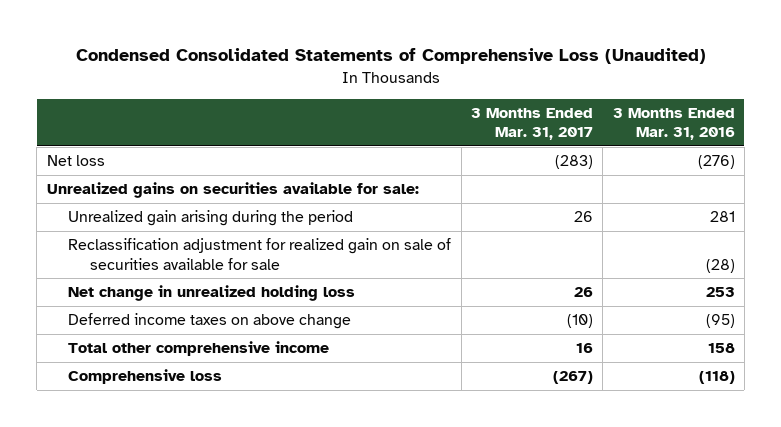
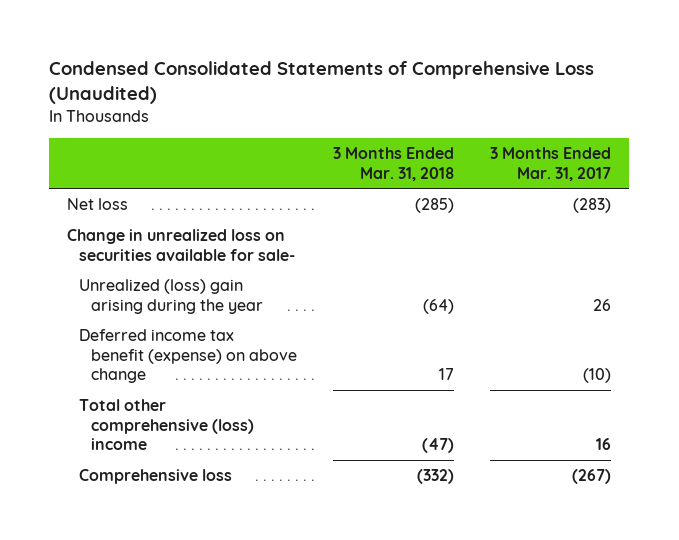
- | 3 Months Ended Mar. 31, 2017 | 3 Months Ended Mar. 31, 2016
+ | 3 Months Ended Mar. 31, 2018 | 3 Months Ended Mar. 31, 2017
- Unrealized gains on securities available for sale:
- Unrealized gain arising during the period | 26 | 281
- Reclassification adjustment for realized gain on sale of securities available for sale | | (28)
- Net change in unrealized holding loss | 26 | 253
- Deferred income taxes on above change | (10) | (95)
- Total other comprehensive income | 16 | 158
+ Change in unrealized loss on securities available for sale-
+ Unrealized (loss) gain arising during the year | (64) | 26
+ Deferred income tax benefit (expense) on above change | 17 | (10)
+ Total other comprehensive (loss) income | (47) | 16

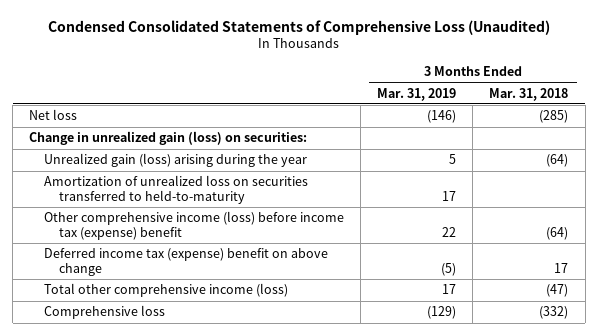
- | 3 Months Ended Mar. 31, 2018 | 3 Months Ended Mar. 31, 2017
+ | 3 Months Ended Mar. 31, 2019 | 3 Months Ended Mar. 31, 2018
- Change in unrealized loss on securities available for sale-
- Unrealized (loss) gain arising during the year | (64) | 26
- Deferred income tax benefit (expense) on above change | 17 | (10)
- Total other comprehensive (loss) income | (47) | 16
+ Change in unrealized gain (loss) on securities:
+ Unrealized gain (loss) arising during the year | 5 | (64)
+ Amortization of unrealized loss on securities transferred to held-to-maturity | 17 |
+ Other comprehensive income (loss) before income tax (expense) benefit | 22 | (64)
+ Deferred income tax (expense) benefit on above change | (5) | 17
+ Total other comprehensive income (loss) | 17 | (47)

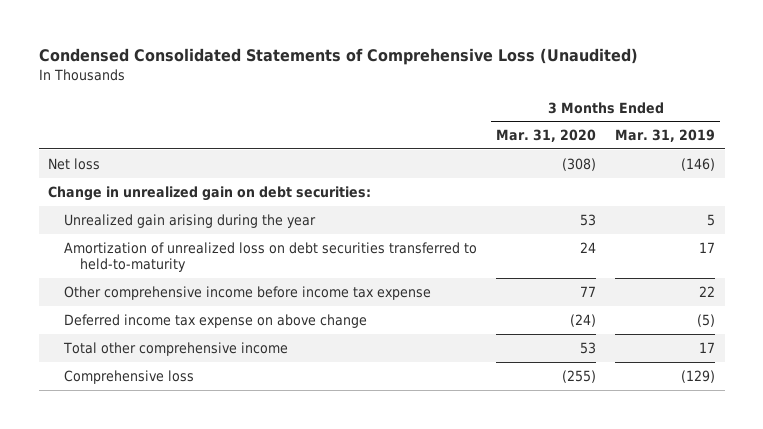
- | 3 Months Ended Mar. 31, 2019 | 3 Months Ended Mar. 31, 2018
+ | 3 Months Ended Mar. 31, 2020 | 3 Months Ended Mar. 31, 2019
- Change in unrealized gain (loss) on securities:
- Unrealized gain (loss) arising during the year | 5 | (64)
- Amortization of unrealized loss on securities transferred to held-to-maturity | 17 |
- Other comprehensive income (loss) before income tax (expense) benefit | 22 | (64)
- Deferred income tax (expense) benefit on above change | (5) | 17
- Total other comprehensive income (loss) | 17 | (47)
+ Change in unrealized gain on debt securities:
+ Unrealized gain arising during the year | 53 | 5
+ Amortization of unrealized loss on debt securities transferred to held-to-maturity | 24 | 17
+ Other comprehensive income before income tax expense | 77 | 22
+ Deferred income tax expense on above change | (24) | (5)
+ Total other comprehensive income | 53 | 17

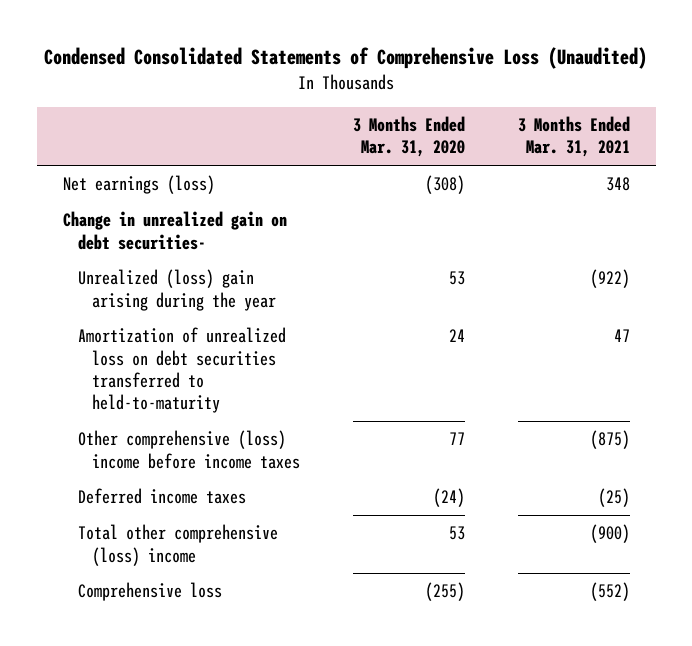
- | 3 Months Ended Mar. 31, 2020 | 3 Months Ended Mar. 31, 2019
+ | 3 Months Ended Mar. 31, 2020 | 3 Months Ended Mar. 31, 2021
- Net loss | (308) | (146)
- Change in unrealized gain on debt securities:
- Unrealized gain arising during the year | 53 | 5
+ Net earnings (loss) | (308) | 348
+ Change in unrealized gain on debt securities-
+ Unrealized (loss) gain arising during the year | 53 | (922)
- Other comprehensive income before income tax expense | 77 | 22
- Deferred income tax expense on above change | (24) | (5)
- Total other comprehensive income | 53 | 17
+ Other comprehensive (loss) income before income taxes | 77 | (875)
+ Deferred income taxes | (24) | (25)
+ Total other comprehensive (loss) income | 53 | (900)

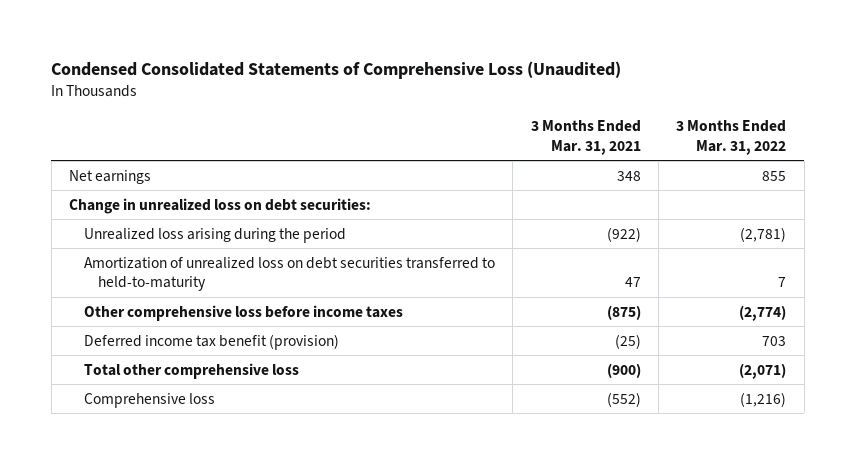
- | 3 Months Ended Mar. 31, 2020 | 3 Months Ended Mar. 31, 2021
+ | 3 Months Ended Mar. 31, 2021 | 3 Months Ended Mar. 31, 2022
- Net earnings (loss) | (308) | 348
- Change in unrealized gain on debt securities-
- Unrealized (loss) gain arising during the year | 53 | (922)
+ Net earnings | 348 | 855
+ Change in unrealized loss on debt securities:
+ Unrealized loss arising during the period | (922) | (2,781)
- Other comprehensive (loss) income before income taxes | 77 | (875)
- Deferred income taxes | (24) | (25)
- Total other comprehensive (loss) income | 53 | (900)
+ Other comprehensive loss before income taxes | (875) | (2,774)
+ Deferred income tax benefit (provision) | (25) | 703
+ Total other comprehensive loss | (900) | (2,071)

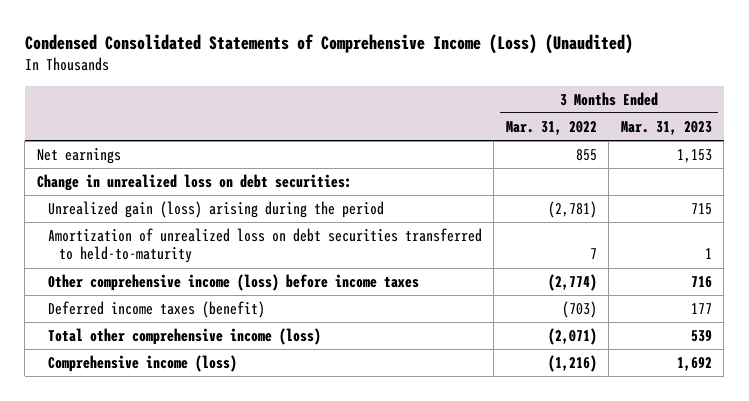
- Condensed Consolidated Statements of Comprehensive Loss (Unaudited)
+ Condensed Consolidated Statements of Comprehensive Income (Loss) (Unaudited)
- | 3 Months Ended Mar. 31, 2021 | 3 Months Ended Mar. 31, 2022
+ | 3 Months Ended Mar. 31, 2022 | 3 Months Ended Mar. 31, 2023
- Unrealized loss arising during the period | (922) | (2,781)
+ Unrealized gain (loss) arising during the period | (2,781) | 715
- Other comprehensive loss before income taxes | (875) | (2,774)
- Deferred income tax benefit (provision) | (25) | 703
- Total other comprehensive loss | (900) | (2,071)
- Comprehensive loss | (552) | (1,216)
+ Other comprehensive income (loss) before income taxes | (2,774) | 716
+ Deferred income taxes (benefit) | (703) | 177
+ Total other comprehensive income (loss) | (2,071) | 539
+ Comprehensive income (loss) | (1,216) | 1,692

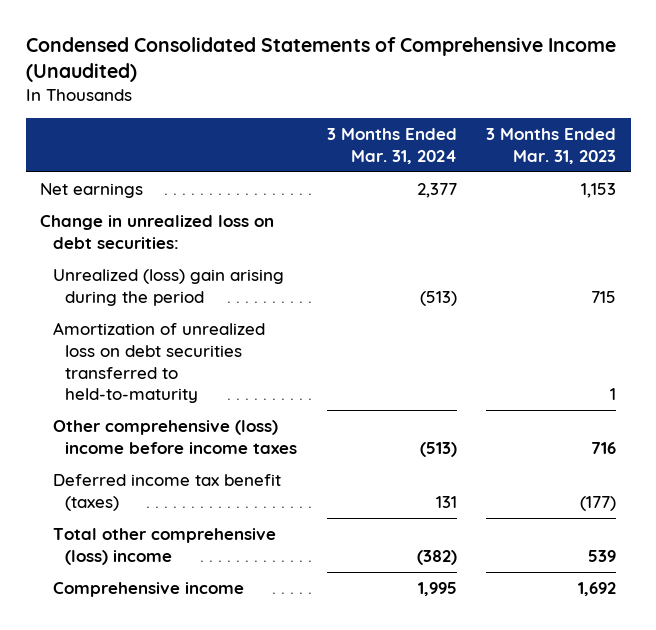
- Condensed Consolidated Statements of Comprehensive Income (Loss) (Unaudited)
+ Condensed Consolidated Statements of Comprehensive Income (Unaudited)
- | 3 Months Ended Mar. 31, 2022 | 3 Months Ended Mar. 31, 2023
+ | 3 Months Ended Mar. 31, 2024 | 3 Months Ended Mar. 31, 2023
- Unrealized gain (loss) arising during the period | (2,781) | 715
+ Unrealized (loss) gain arising during the period | (513) | 715
- Other comprehensive income (loss) before income taxes | (2,774) | 716
- Deferred income taxes (benefit) | (703) | 177
- Total other comprehensive income (loss) | (2,071) | 539
- Comprehensive income (loss) | (1,216) | 1,692
+ Other comprehensive (loss) income before income taxes | (513) | 716
+ Deferred income tax benefit (taxes) | 131 | (177)
+ Total other comprehensive (loss) income | (382) | 539
+ Comprehensive income | 1,995 | 1,692

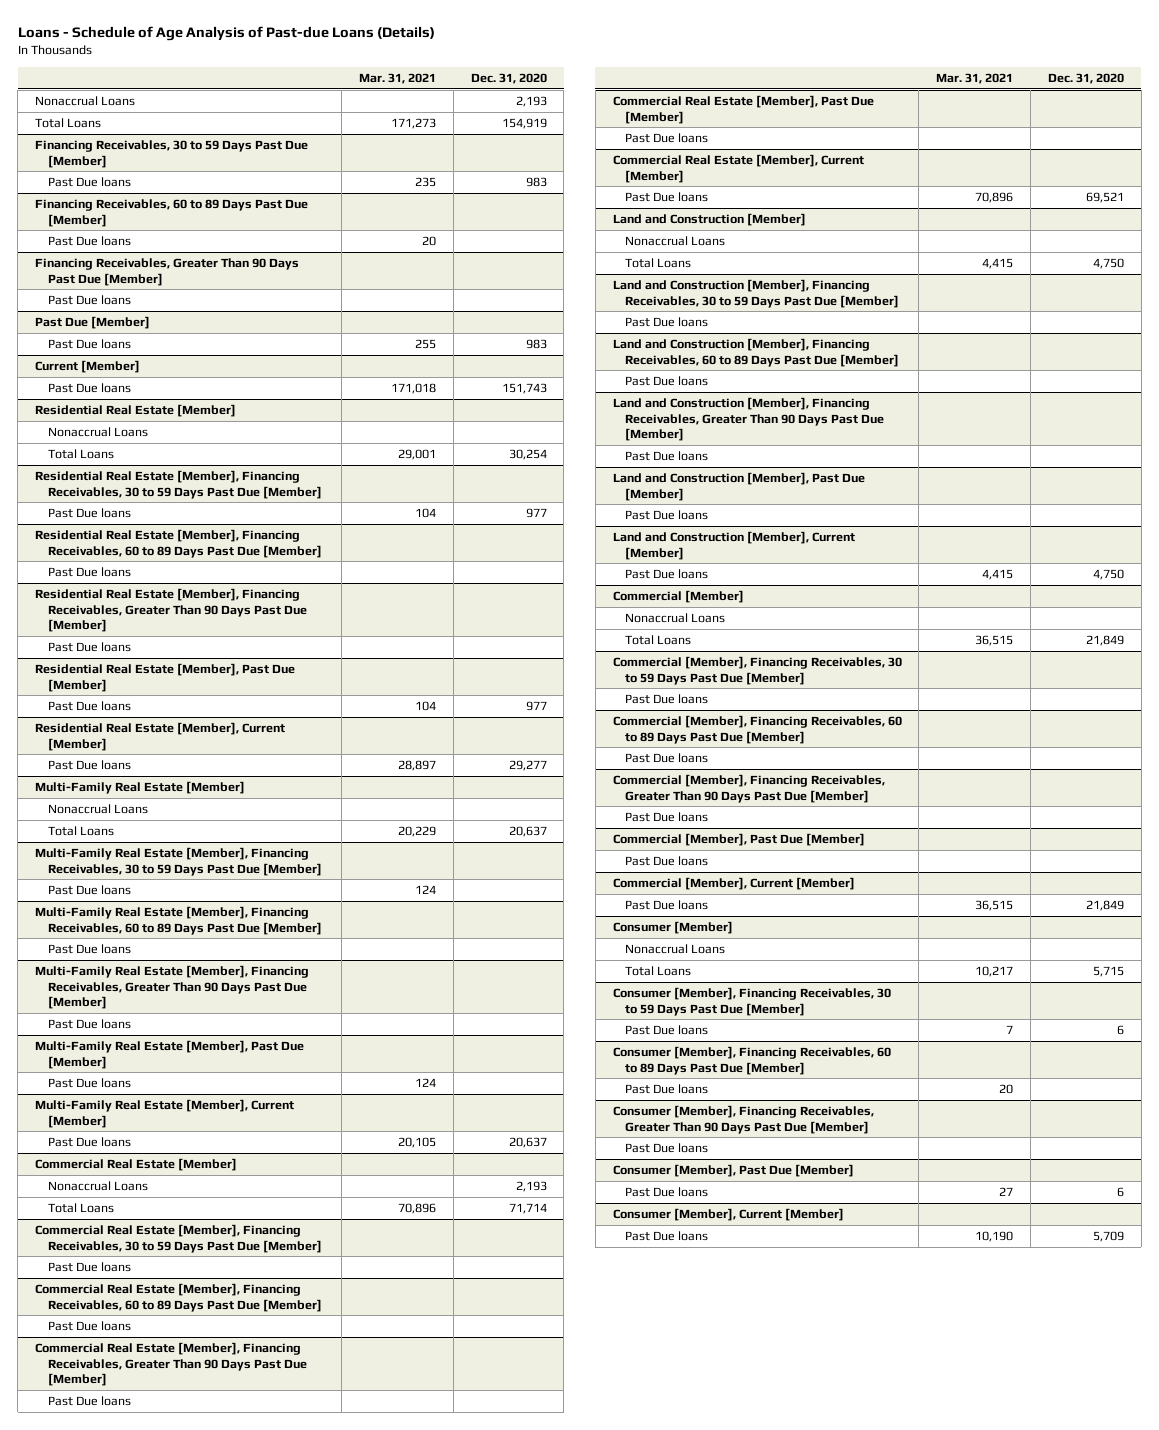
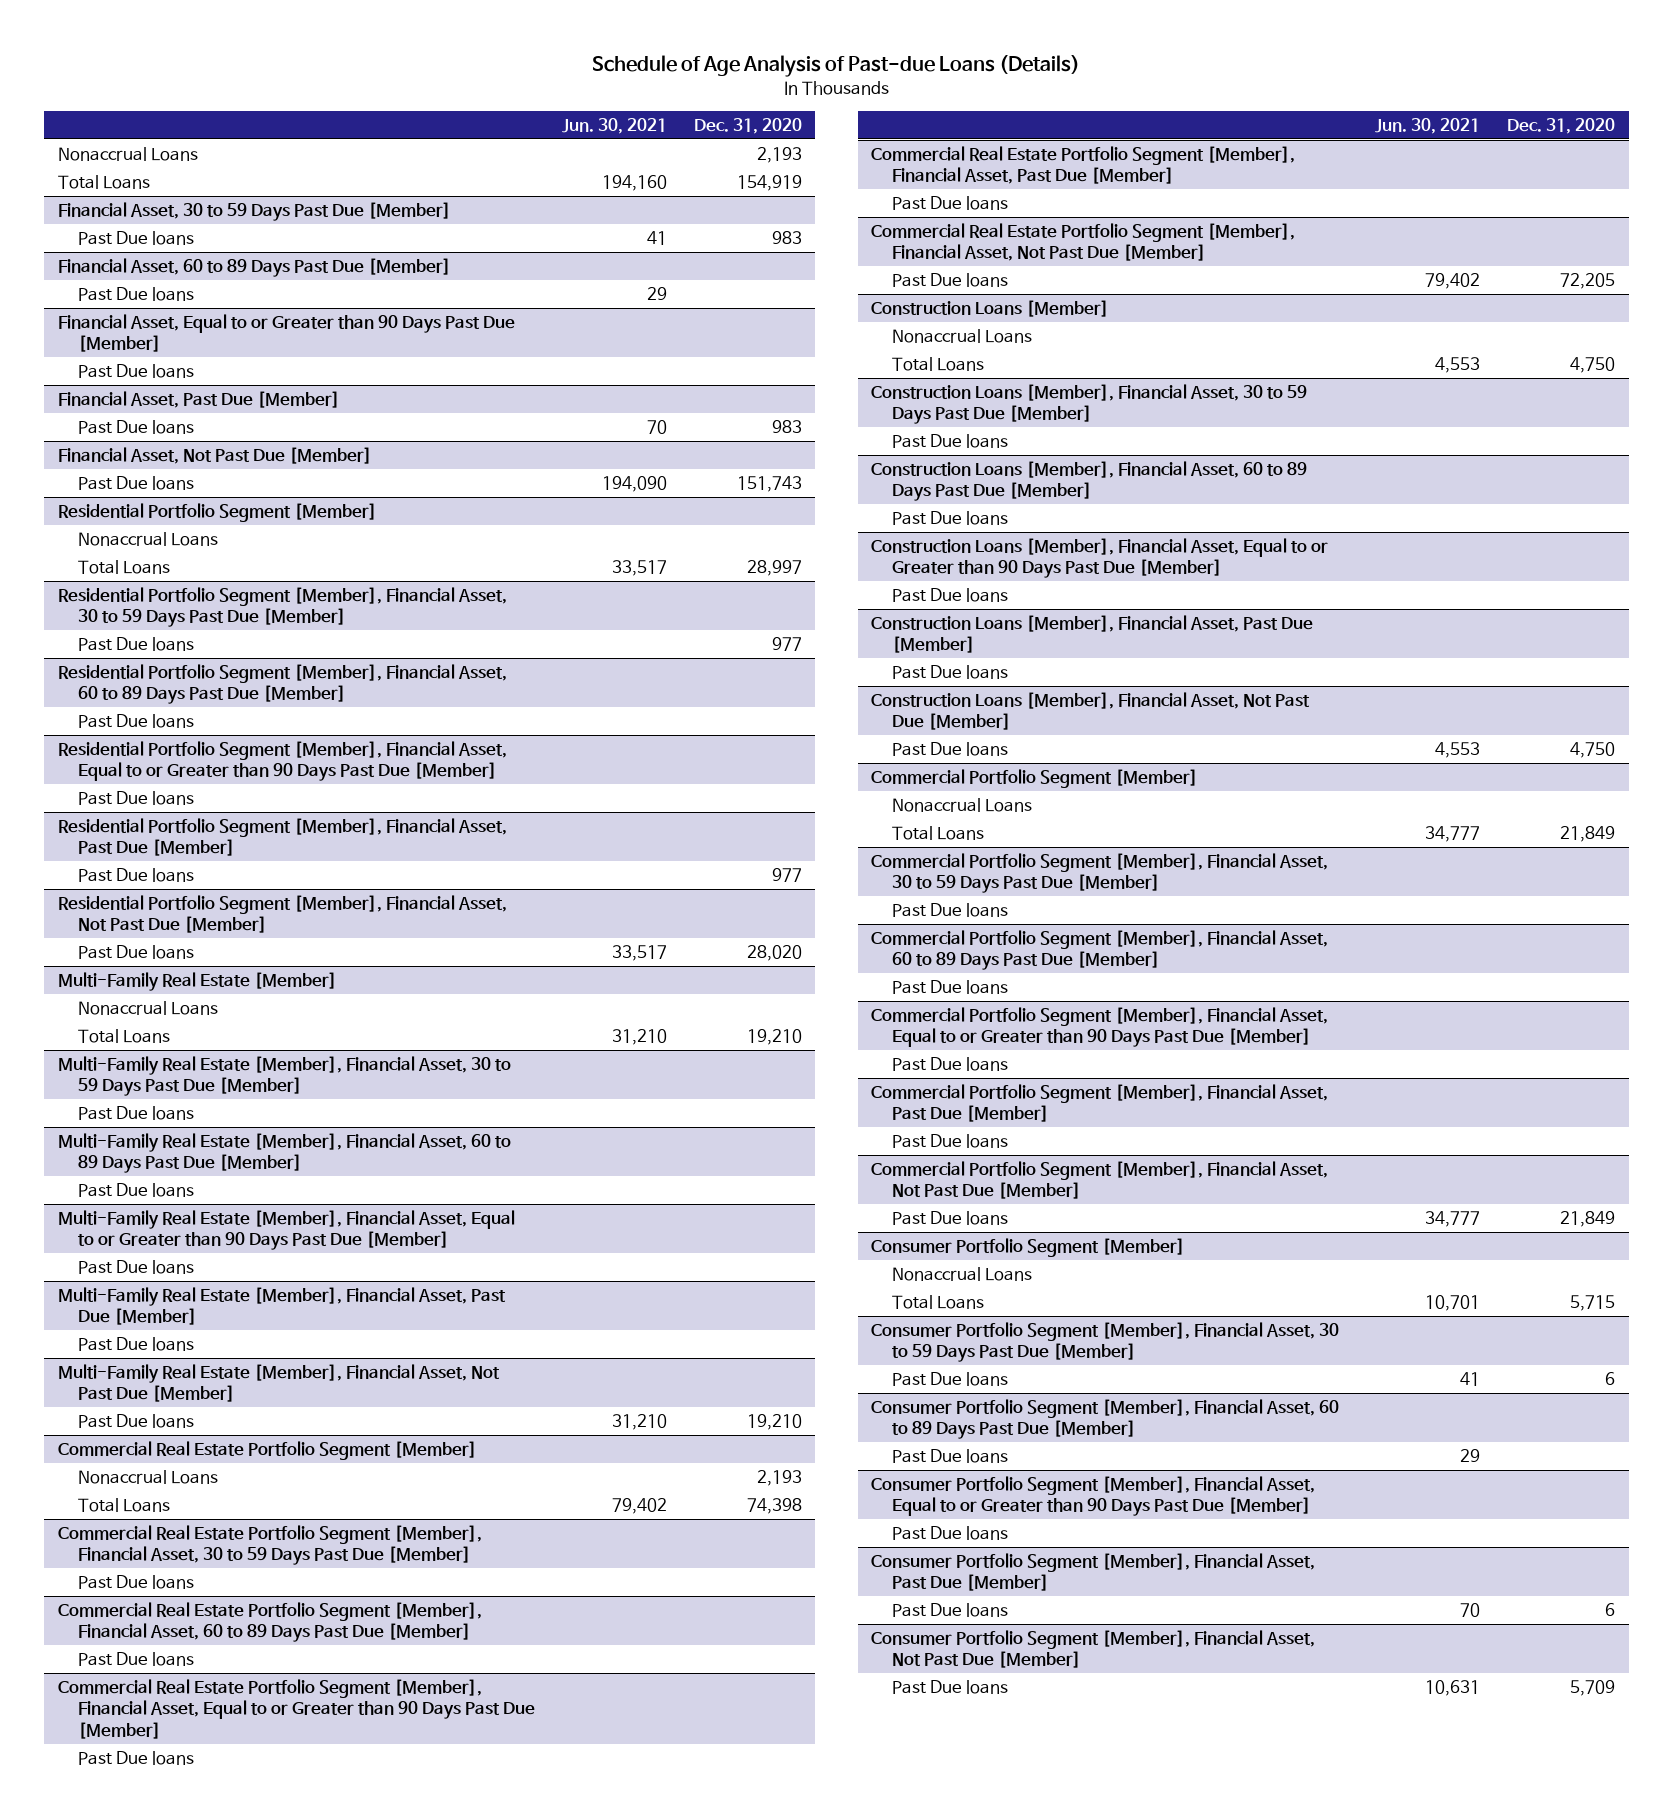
- Loans - Schedule of Age Analysis of Past-due Loans (Details)
+ Schedule of Age Analysis of Past-due Loans (Details)
- | Mar. 31, 2021 | Dec. 31, 2020
+ | Jun. 30, 2021 | Dec. 31, 2020
- Financing Receivables, 30 to 59 Days Past Due [Member]
+ Financial Asset, 30 to 59 Days Past Due [Member]
- Financing Receivables, 60 to 89 Days Past Due [Member]
+ Financial Asset, 60 to 89 Days Past Due [Member]
- Financing Receivables, Greater Than 90 Days Past Due [Member]
+ Financial Asset, Equal to or Greater than 90 Days Past Due [Member]
- Past Due [Member]
+ Financial Asset, Past Due [Member]
- Current [Member]
+ Financial Asset, Not Past Due [Member]
- Residential Real Estate [Member]
+ Residential Portfolio Segment [Member]
- Total Loans | 29,001 | 30,254
- Residential Real Estate [Member], Financing Receivables, 30 to 59 Days Past Due [Member]
+ Total Loans | 33,517 | 28,997
+ Residential Portfolio Segment [Member], Financial Asset, 30 to 59 Days Past Due [Member]
- Residential Real Estate [Member], Financing Receivables, 60 to 89 Days Past Due [Member]
+ Residential Portfolio Segment [Member], Financial Asset, 60 to 89 Days Past Due [Member]
- Residential Real Estate [Member], Financing Receivables, Greater Than 90 Days Past Due [Member]
+ Residential Portfolio Segment [Member], Financial Asset, Equal to or Greater than 90 Days Past Due [Member]
- Residential Real Estate [Member], Past Due [Member]
+ Residential Portfolio Segment [Member], Financial Asset, Past Due [Member]
- Residential Real Estate [Member], Current [Member]
- Past Due loans | 28,897 | 29,277
+ Residential Portfolio Segment [Member], Financial Asset, Not Past Due [Member]
+ Past Due loans | 33,517 | 28,020
@ Multi-Family Real Estate [Member]
- Total Loans | 20,229 | 20,637
- Multi-Family Real Estate [Member], Financing Receivables, 30 to 59 Days Past Due [Member]
@ Multi-Family Real Estate [Member]
+ Total Loans | 31,210 | 19,210
+ Multi-Family Real Estate [Member], Financial Asset, 30 to 59 Days Past Due [Member]
- Multi-Family Real Estate [Member], Financing Receivables, 60 to 89 Days Past Due [Member]
+ Multi-Family Real Estate [Member], Financial Asset, 60 to 89 Days Past Due [Member]
- Multi-Family Real Estate [Member], Financing Receivables, Greater Than 90 Days Past Due [Member]
+ Multi-Family Real Estate [Member], Financial Asset, Equal to or Greater than 90 Days Past Due [Member]
- Multi-Family Real Estate [Member], Past Due [Member]
+ Multi-Family Real Estate [Member], Financial Asset, Past Due [Member]
- Multi-Family Real Estate [Member], Current [Member]
- Past Due loans | 20,105 | 20,637
- Commercial Real Estate [Member]
+ Multi-Family Real Estate [Member], Financial Asset, Not Past Due [Member]
+ Past Due loans | 31,210 | 19,210
+ Commercial Real Estate Portfolio Segment [Member]
- Total Loans | 70,896 | 71,714
- Commercial Real Estate [Member], Financing Receivables, 30 to 59 Days Past Due [Member]
+ Total Loans | 79,402 | 74,398
+ Commercial Real Estate Portfolio Segment [Member], Financial Asset, 30 to 59 Days Past Due [Member]
- Commercial Real Estate [Member], Financing Receivables, 60 to 89 Days Past Due [Member]
+ Commercial Real Estate Portfolio Segment [Member], Financial Asset, 60 to 89 Days Past Due [Member]
- Commercial Real Estate [Member], Financing Receivables, Greater Than 90 Days Past Due [Member]
+ Commercial Real Estate Portfolio Segment [Member], Financial Asset, Equal to or Greater than 90 Days Past Due [Member]
- Commercial Real Estate [Member], Past Due [Member]
+ Commercial Real Estate Portfolio Segment [Member], Financial Asset, Past Due [Member]
- Commercial Real Estate [Member], Current [Member]
- Past Due loans | 70,896 | 69,521
- Land and Construction [Member]
+ Commercial Real Estate Portfolio Segment [Member], Financial Asset, Not Past Due [Member]
+ Past Due loans | 79,402 | 72,205
+ Construction Loans [Member]
- Land and Construction [Member], Financing Receivables, 30 to 59 Days Past Due [Member]
+ Construction Loans [Member], Financial Asset, 30 to 59 Days Past Due [Member]
- Land and Construction [Member], Financing Receivables, 60 to 89 Days Past Due [Member]
+ Construction Loans [Member], Financial Asset, 60 to 89 Days Past Due [Member]
- Land and Construction [Member], Financing Receivables, Greater Than 90 Days Past Due [Member]
+ Construction Loans [Member], Financial Asset, Equal to or Greater than 90 Days Past Due [Member]
- Land and Construction [Member], Past Due [Member]
+ Construction Loans [Member], Financial Asset, Past Due [Member]
- Land and Construction [Member], Current [Member]
+ Construction Loans [Member], Financial Asset, Not Past Due [Member]
- Commercial [Member]
+ Commercial Portfolio Segment [Member]
- Commercial [Member], Financing Receivables, 30 to 59 Days Past Due [Member]
+ Commercial Portfolio Segment [Member], Financial Asset, 30 to 59 Days Past Due [Member]
- Commercial [Member], Financing Receivables, 60 to 89 Days Past Due [Member]
+ Commercial Portfolio Segment [Member], Financial Asset, 60 to 89 Days Past Due [Member]
- Commercial [Member], Financing Receivables, Greater Than 90 Days Past Due [Member]
+ Commercial Portfolio Segment [Member], Financial Asset, Equal to or Greater than 90 Days Past Due [Member]
- Commercial [Member], Past Due [Member]
+ Commercial Portfolio Segment [Member], Financial Asset, Past Due [Member]
- Commercial [Member], Current [Member]
+ Commercial Portfolio Segment [Member], Financial Asset, Not Past Due [Member]
- Consumer [Member]
+ Consumer Portfolio Segment [Member]
- Consumer [Member], Financing Receivables, 30 to 59 Days Past Due [Member]
+ Consumer Portfolio Segment [Member], Financial Asset, 30 to 59 Days Past Due [Member]
- Consumer [Member], Financing Receivables, 60 to 89 Days Past Due [Member]
+ Consumer Portfolio Segment [Member], Financial Asset, 60 to 89 Days Past Due [Member]
- Consumer [Member], Financing Receivables, Greater Than 90 Days Past Due [Member]
+ Consumer Portfolio Segment [Member], Financial Asset, Equal to or Greater than 90 Days Past Due [Member]
- Consumer [Member], Past Due [Member]
+ Consumer Portfolio Segment [Member], Financial Asset, Past Due [Member]
- Consumer [Member], Current [Member]
+ Consumer Portfolio Segment [Member], Financial Asset, Not Past Due [Member]

